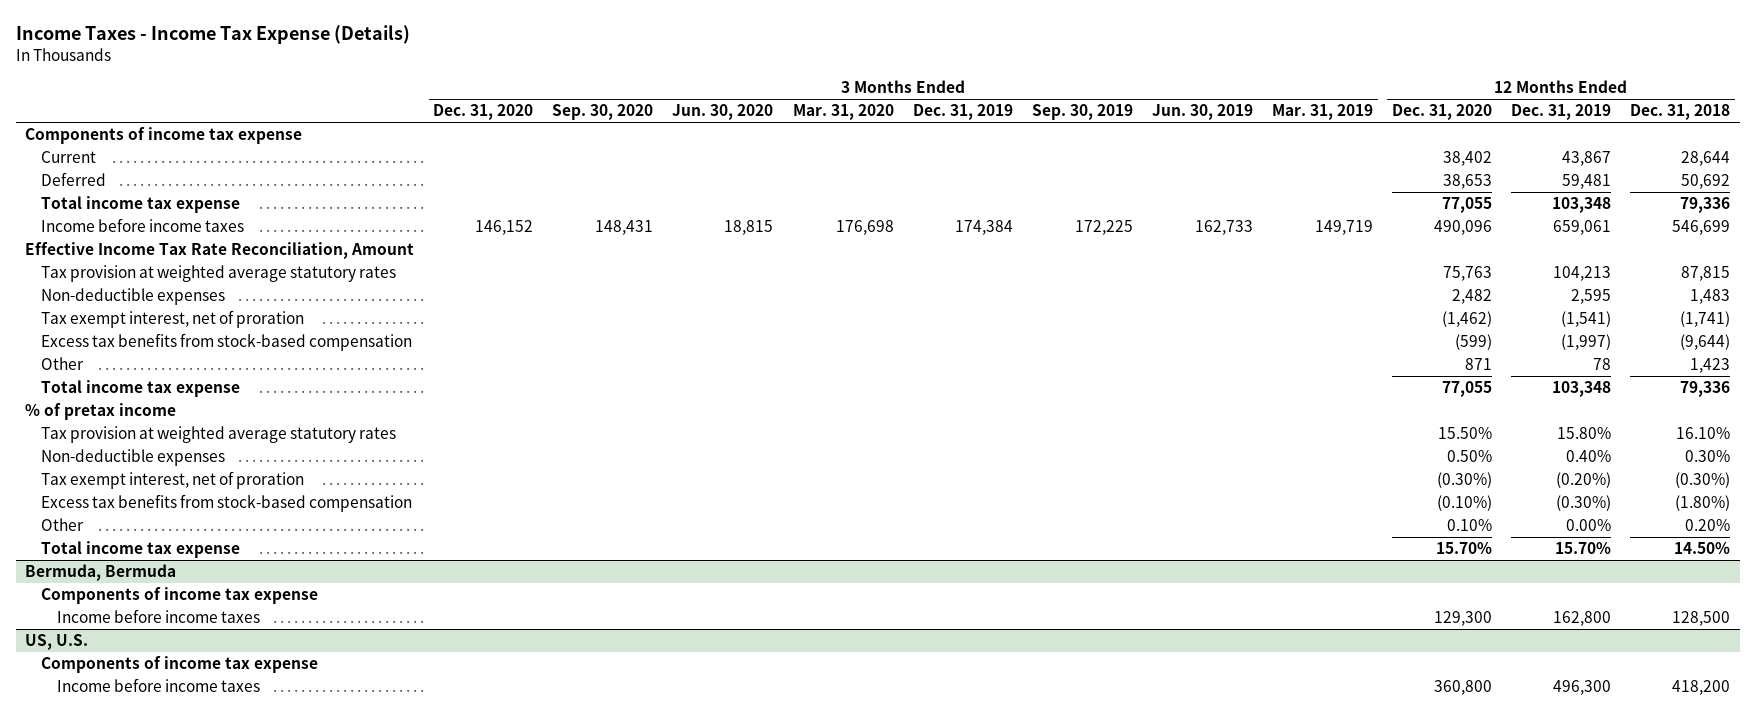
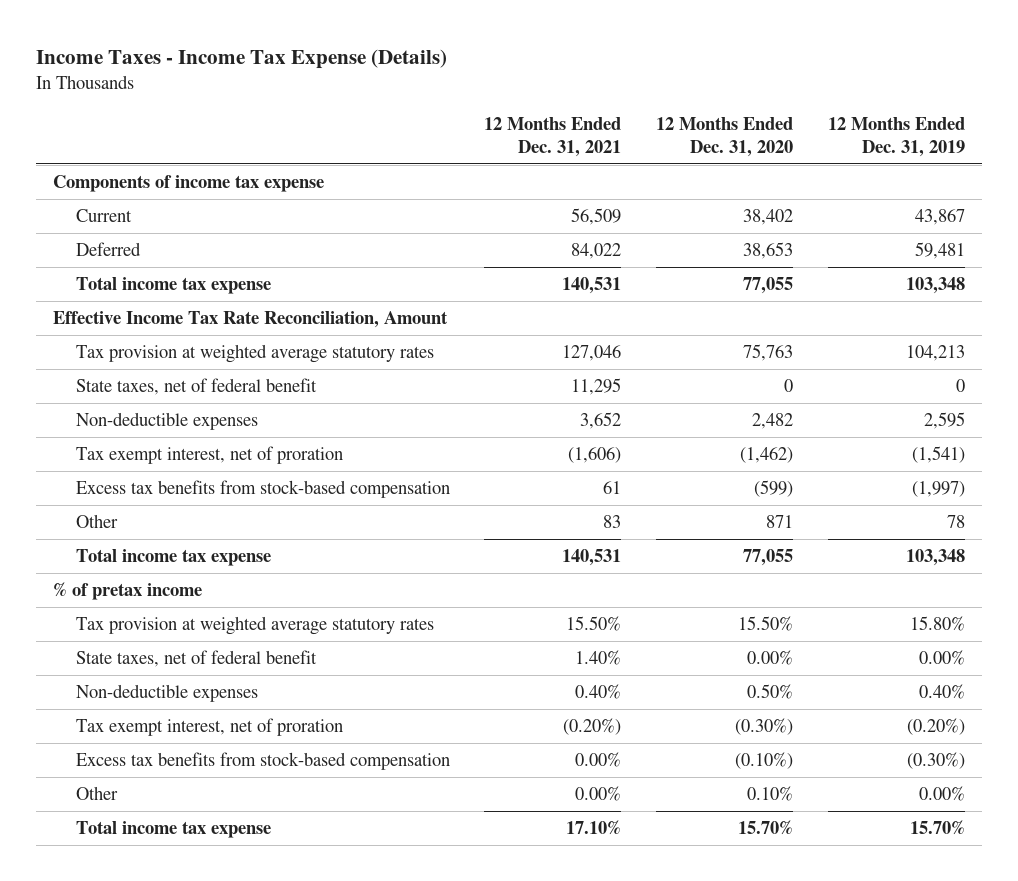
- | 3 Months Ended Dec. 31, 2020 | 3 Months Ended Sep. 30, 2020 | 3 Months Ended Jun. 30, 2020 | 3 Months Ended Mar. 31, 2020 | 3 Months Ended Dec. 31, 2019 | 3 Months Ended Sep. 30, 2019 | 3 Months Ended Jun. 30, 2019 | 3 Months Ended Mar. 31, 2019 | 12 Months Ended Dec. 31, 2020 | 12 Months Ended Dec. 31, 2019 | 12 Months Ended Dec. 31, 2018
+ | 12 Months Ended Dec. 31, 2021 | 12 Months Ended Dec. 31, 2020 | 12 Months Ended Dec. 31, 2019
- Income before income taxes | 146,152 | 148,431 | 18,815 | 176,698 | 174,384 | 172,225 | 162,733 | 149,719 | 490,096 | 659,061 | 546,699
+ State taxes, net of federal benefit | 11,295 | 0 | 0
+ State taxes, net of federal benefit | 1.40% | 0.00% | 0.00%
- Bermuda, Bermuda
- Components of income tax expense
- Income before income taxes | | | | | | | | | 129,300 | 162,800 | 128,500
- US, U.S.
- Components of income tax expense
- Income before income taxes | | | | | | | | | 360,800 | 496,300 | 418,200

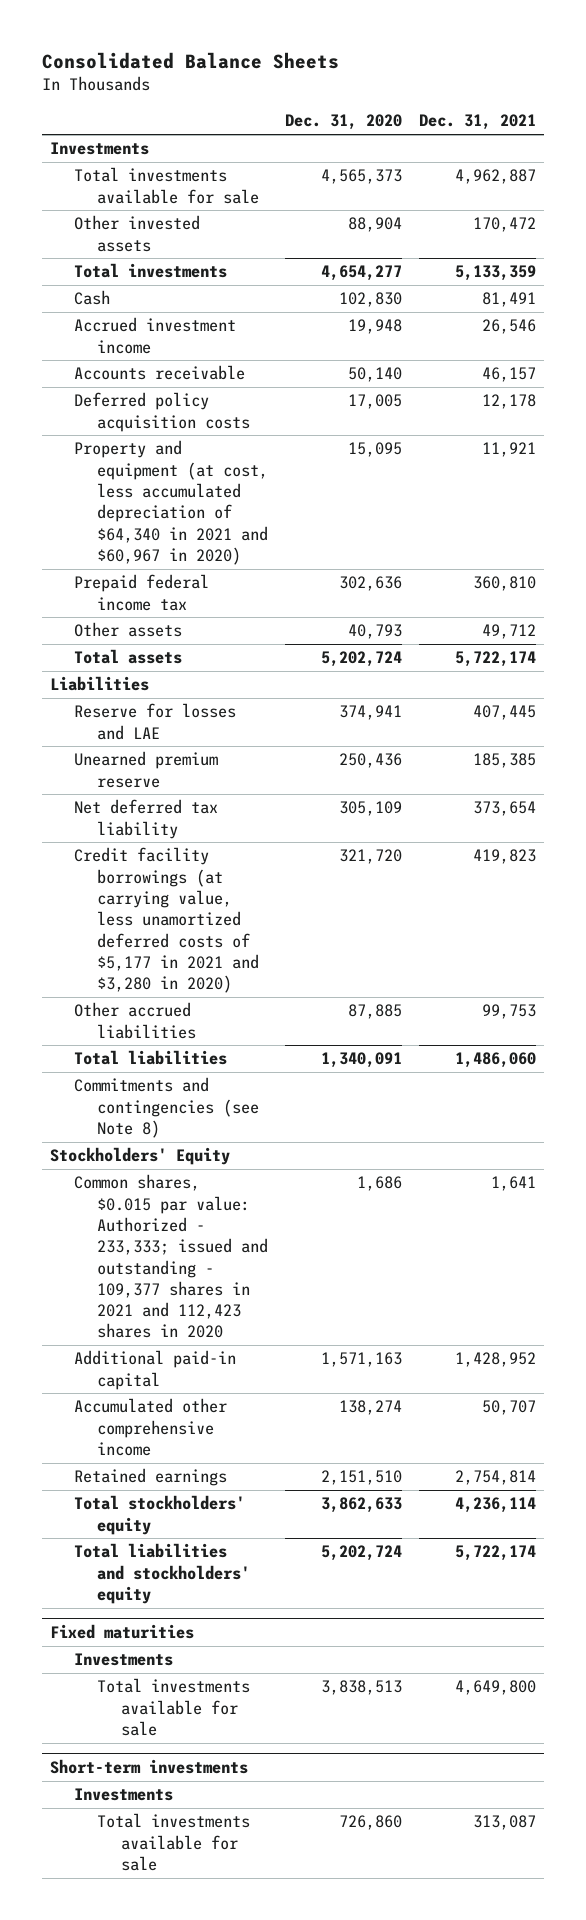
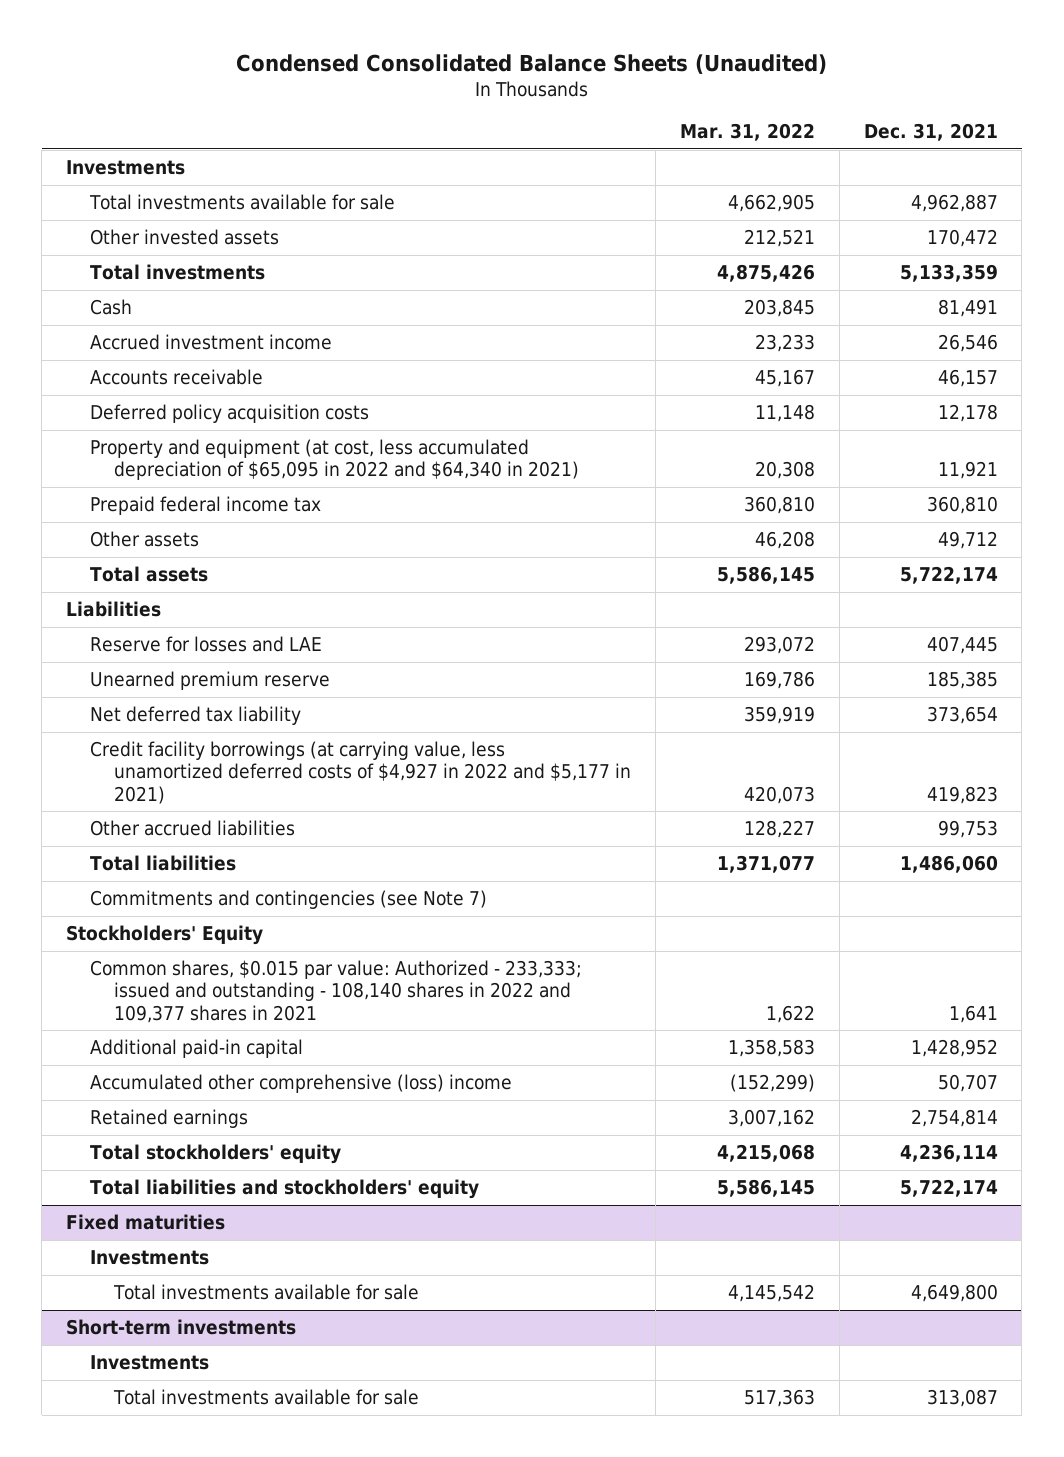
- Consolidated Balance Sheets
+ Condensed Consolidated Balance Sheets (Unaudited)
- | Dec. 31, 2020 | Dec. 31, 2021
+ | Mar. 31, 2022 | Dec. 31, 2021
- Property and equipment (at cost, less accumulated depreciation of $64,340 in 2021 and $60,967 in 2020) | 15,095 | 11,921
+ Property and equipment (at cost, less accumulated depreciation of $65,095 in 2022 and $64,340 in 2021) | 20,308 | 11,921
- Credit facility borrowings (at carrying value, less unamortized deferred costs of $5,177 in 2021 and $3,280 in 2020) | 321,720 | 419,823
+ Credit facility borrowings (at carrying value, less unamortized deferred costs of $4,927 in 2022 and $5,177 in 2021) | 420,073 | 419,823
- Commitments and contingencies (see Note 8)
+ Commitments and contingencies (see Note 7)
- Common shares, $0.015 par value: Authorized - 233,333; issued and outstanding - 109,377 shares in 2021 and 112,423 shares in 2020 | 1,686 | 1,641
+ Common shares, $0.015 par value: Authorized - 233,333; issued and outstanding - 108,140 shares in 2022 and 109,377 shares in 2021 | 1,622 | 1,641
- Accumulated other comprehensive income | 138,274 | 50,707
+ Accumulated other comprehensive (loss) income | (152,299) | 50,707

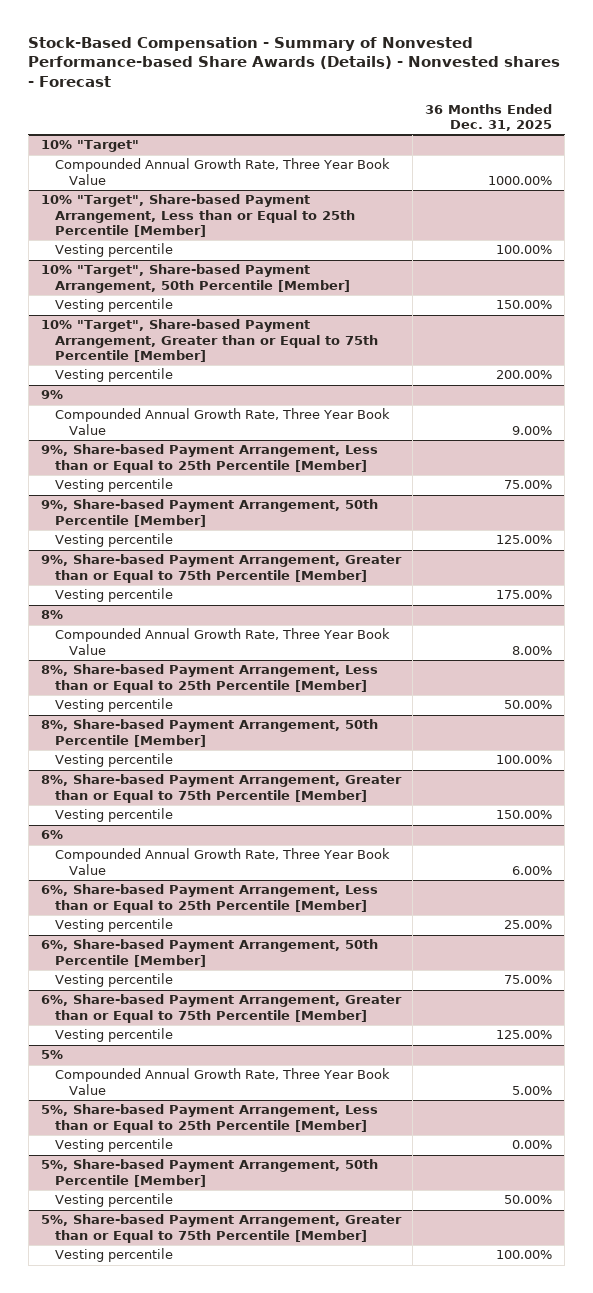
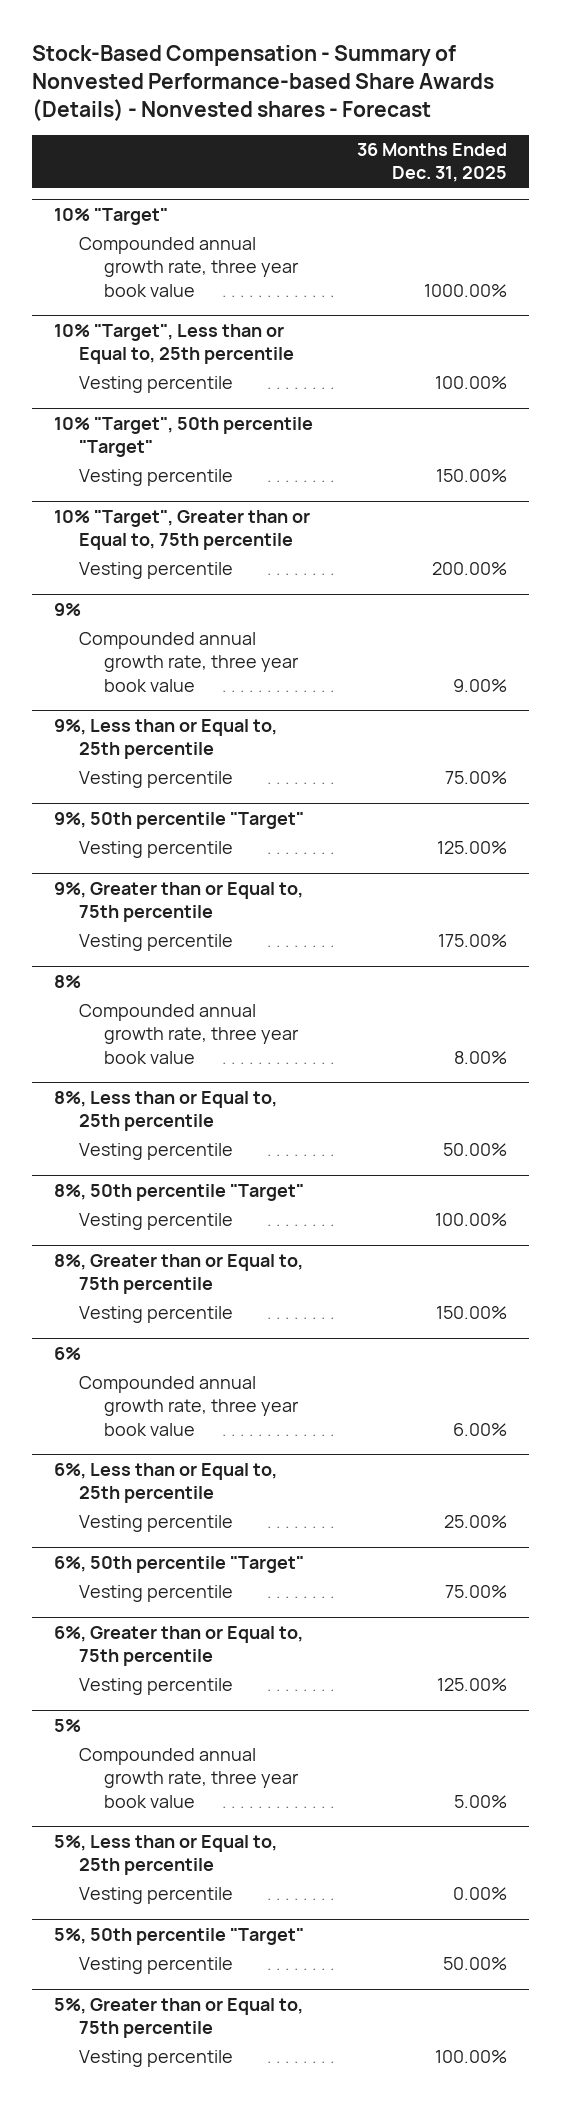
@ 10% "Target"
- Compounded Annual Growth Rate, Three Year Book Value | 1000.00%
- 10% "Target", Share-based Payment Arrangement, Less than or Equal to 25th Percentile [Member]
@ 10% "Target"
+ Compounded annual growth rate, three year book value | 1000.00%
+ 10% "Target", Less than or Equal to, 25th percentile
- 10% "Target", Share-based Payment Arrangement, 50th Percentile [Member]
+ 10% "Target", 50th percentile "Target"
- 10% "Target", Share-based Payment Arrangement, Greater than or Equal to 75th Percentile [Member]
+ 10% "Target", Greater than or Equal to, 75th percentile
@ 9%
- Compounded Annual Growth Rate, Three Year Book Value | 9.00%
- 9%, Share-based Payment Arrangement, Less than or Equal to 25th Percentile [Member]
@ 9%
+ Compounded annual growth rate, three year book value | 9.00%
+ 9%, Less than or Equal to, 25th percentile
- 9%, Share-based Payment Arrangement, 50th Percentile [Member]
+ 9%, 50th percentile "Target"
- 9%, Share-based Payment Arrangement, Greater than or Equal to 75th Percentile [Member]
+ 9%, Greater than or Equal to, 75th percentile
@ 8%
- Compounded Annual Growth Rate, Three Year Book Value | 8.00%
- 8%, Share-based Payment Arrangement, Less than or Equal to 25th Percentile [Member]
@ 8%
+ Compounded annual growth rate, three year book value | 8.00%
+ 8%, Less than or Equal to, 25th percentile
- 8%, Share-based Payment Arrangement, 50th Percentile [Member]
+ 8%, 50th percentile "Target"
- 8%, Share-based Payment Arrangement, Greater than or Equal to 75th Percentile [Member]
+ 8%, Greater than or Equal to, 75th percentile
@ 6%
- Compounded Annual Growth Rate, Three Year Book Value | 6.00%
- 6%, Share-based Payment Arrangement, Less than or Equal to 25th Percentile [Member]
@ 6%
+ Compounded annual growth rate, three year book value | 6.00%
+ 6%, Less than or Equal to, 25th percentile
- 6%, Share-based Payment Arrangement, 50th Percentile [Member]
+ 6%, 50th percentile "Target"
- 6%, Share-based Payment Arrangement, Greater than or Equal to 75th Percentile [Member]
+ 6%, Greater than or Equal to, 75th percentile
@ 5%
- Compounded Annual Growth Rate, Three Year Book Value | 5.00%
- 5%, Share-based Payment Arrangement, Less than or Equal to 25th Percentile [Member]
@ 5%
+ Compounded annual growth rate, three year book value | 5.00%
+ 5%, Less than or Equal to, 25th percentile
- 5%, Share-based Payment Arrangement, 50th Percentile [Member]
+ 5%, 50th percentile "Target"
- 5%, Share-based Payment Arrangement, Greater than or Equal to 75th Percentile [Member]
+ 5%, Greater than or Equal to, 75th percentile

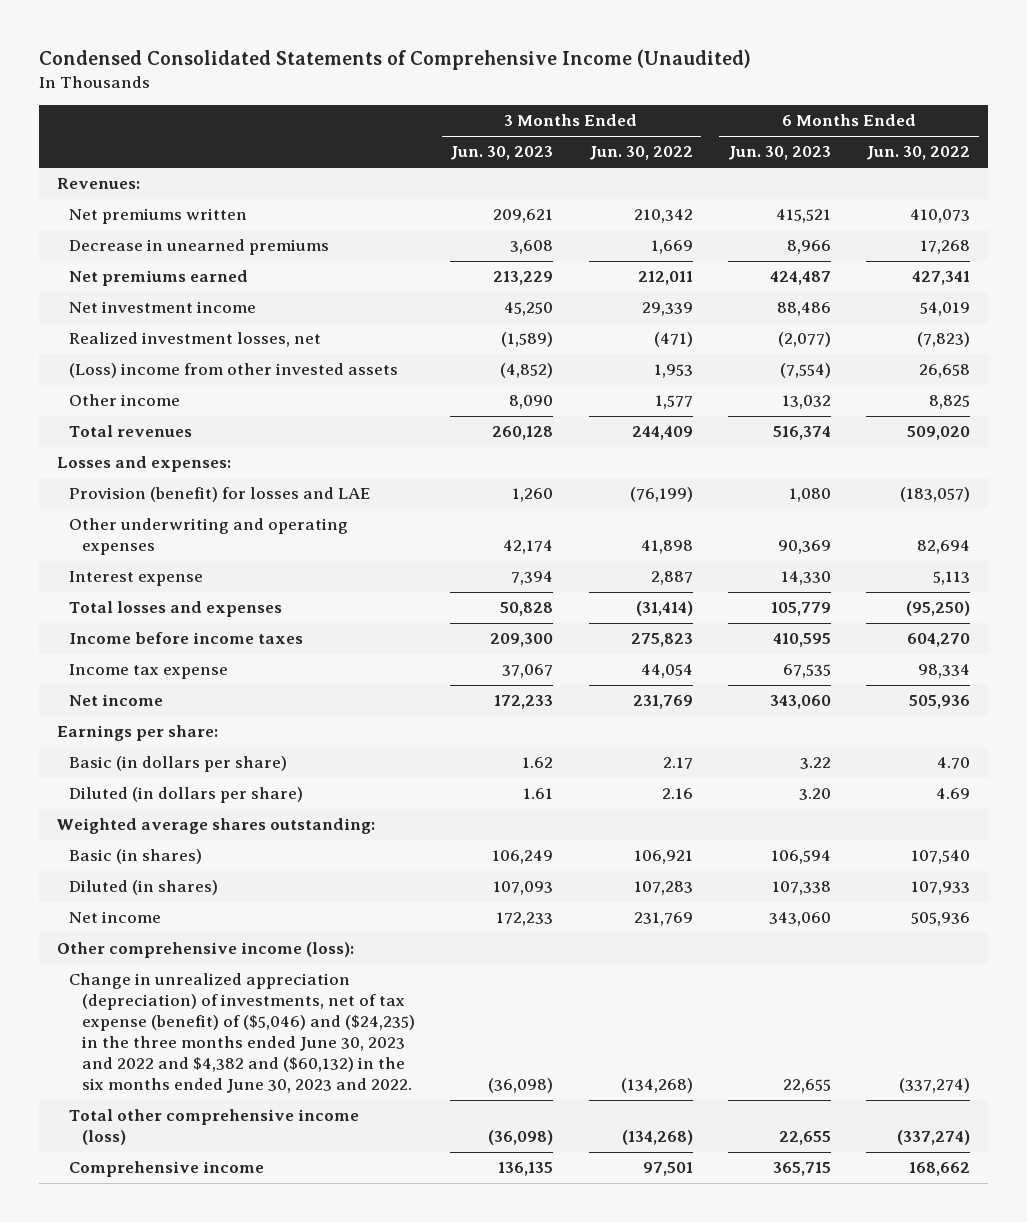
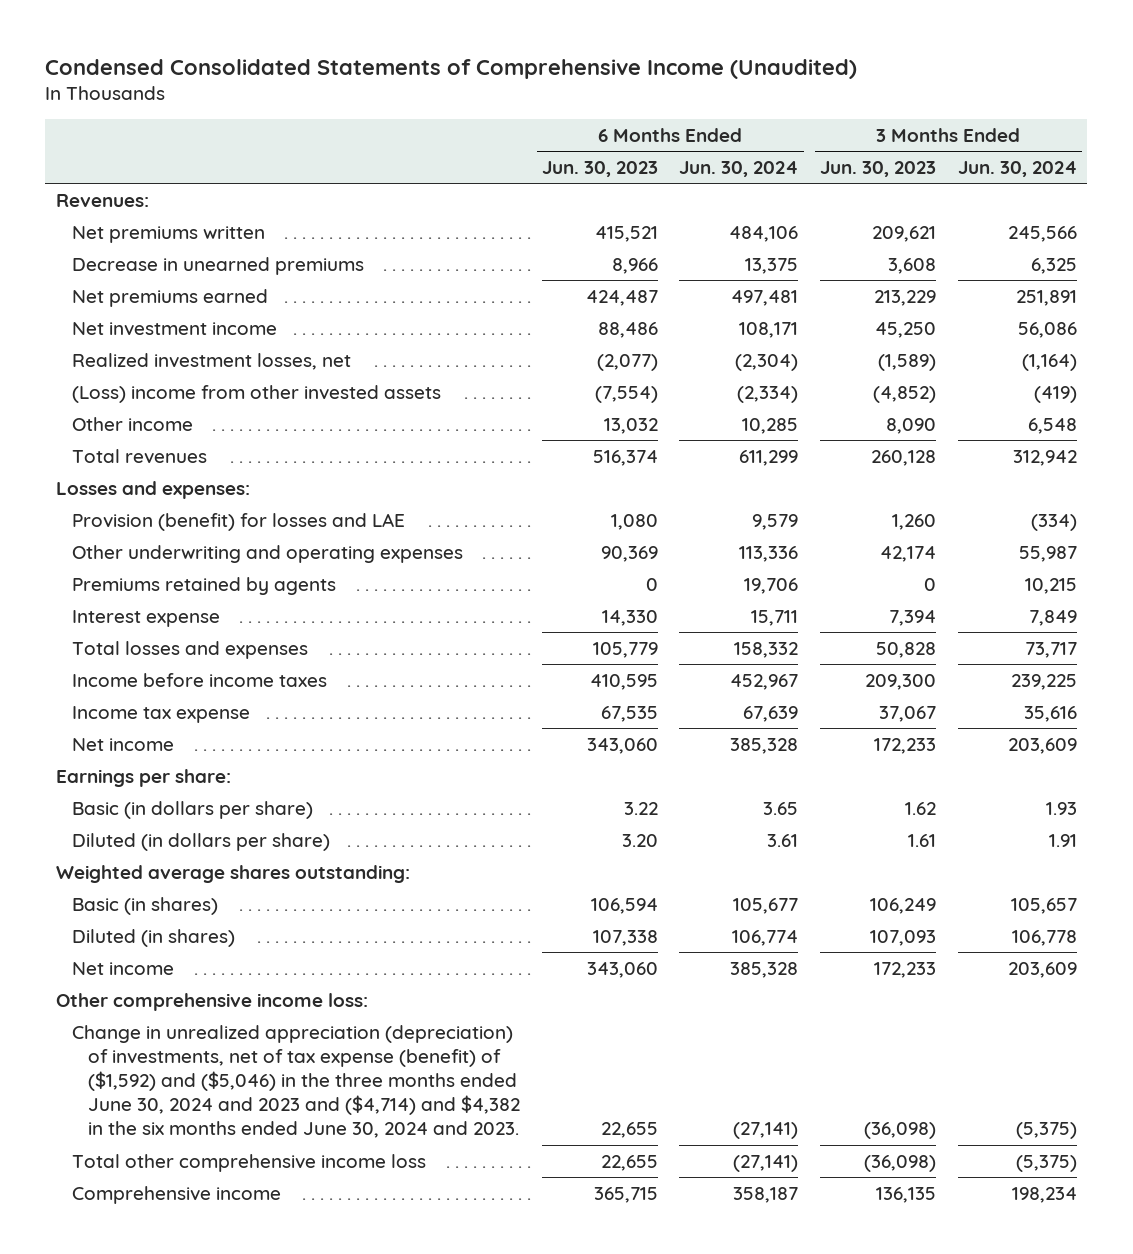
- | 3 Months Ended Jun. 30, 2023 | 3 Months Ended Jun. 30, 2022 | 6 Months Ended Jun. 30, 2023 | 6 Months Ended Jun. 30, 2022
+ | 6 Months Ended Jun. 30, 2023 | 6 Months Ended Jun. 30, 2024 | 3 Months Ended Jun. 30, 2023 | 3 Months Ended Jun. 30, 2024
+ Premiums retained by agents | 0 | 19,706 | 0 | 10,215
- Other comprehensive income (loss):
- Change in unrealized appreciation (depreciation) of investments, net of tax expense (benefit) of ($5,046) and ($24,235) in the three months ended June 30, 2023 and 2022 and $4,382 and ($60,132) in the six months ended June 30, 2023 and 2022. | (36,098) | (134,268) | 22,655 | (337,274)
- Total other comprehensive income (loss) | (36,098) | (134,268) | 22,655 | (337,274)
+ Other comprehensive income loss:
+ Change in unrealized appreciation (depreciation) of investments, net of tax expense (benefit) of ($1,592) and ($5,046) in the three months ended June 30, 2024 and 2023 and ($4,714) and $4,382 in the six months ended June 30, 2024 and 2023. | 22,655 | (27,141) | (36,098) | (5,375)
+ Total other comprehensive income loss | 22,655 | (27,141) | (36,098) | (5,375)

